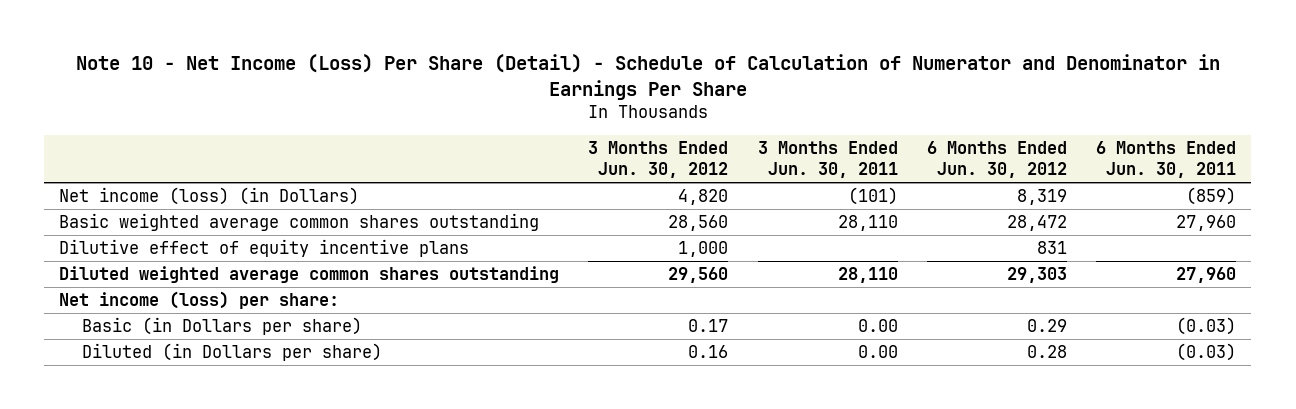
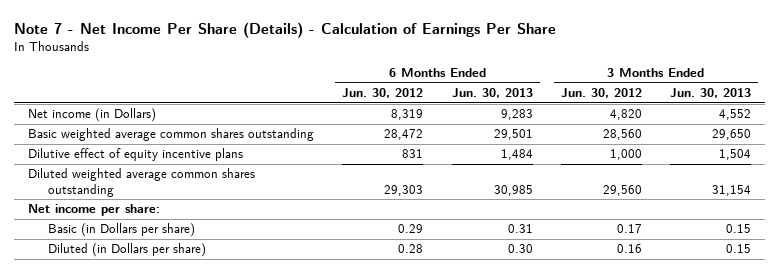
- Note 10 - Net Income (Loss) Per Share (Detail) - Schedule of Calculation of Numerator and Denominator in Earnings Per Share
+ Note 7 - Net Income Per Share (Details) - Calculation of Earnings Per Share
- | 3 Months Ended Jun. 30, 2012 | 3 Months Ended Jun. 30, 2011 | 6 Months Ended Jun. 30, 2012 | 6 Months Ended Jun. 30, 2011
+ | 6 Months Ended Jun. 30, 2012 | 6 Months Ended Jun. 30, 2013 | 3 Months Ended Jun. 30, 2012 | 3 Months Ended Jun. 30, 2013
- Net income (loss) (in Dollars) | 4,820 | (101) | 8,319 | (859)
+ Net income (in Dollars) | 8,319 | 9,283 | 4,820 | 4,552
- Net income (loss) per share:
+ Net income per share:

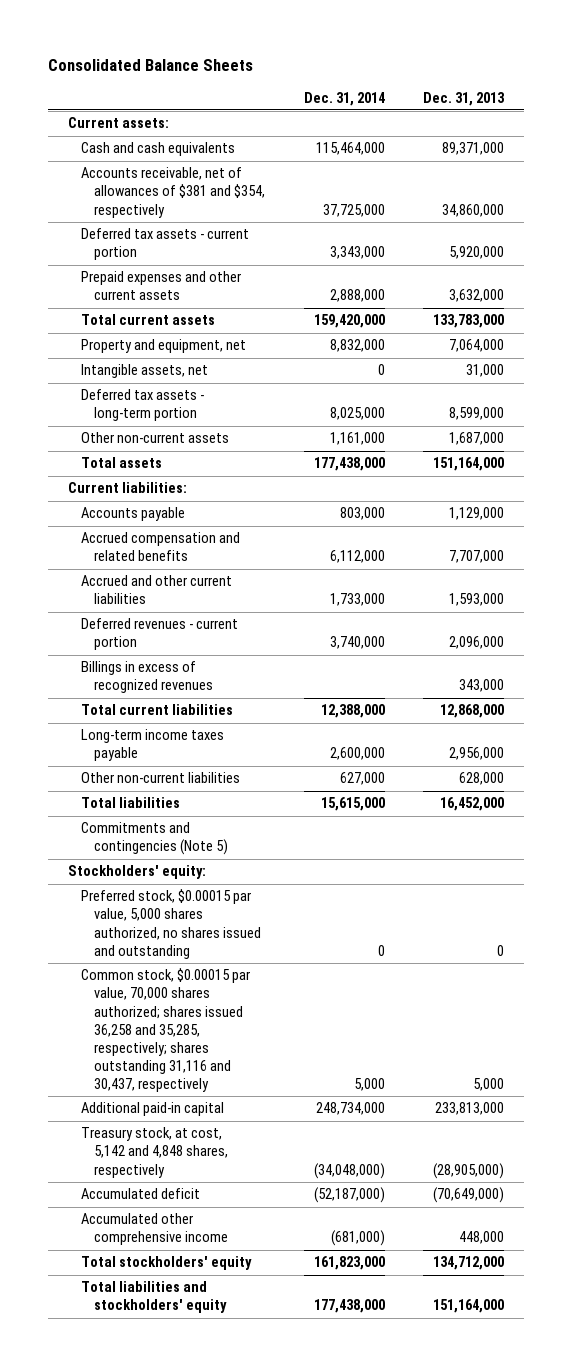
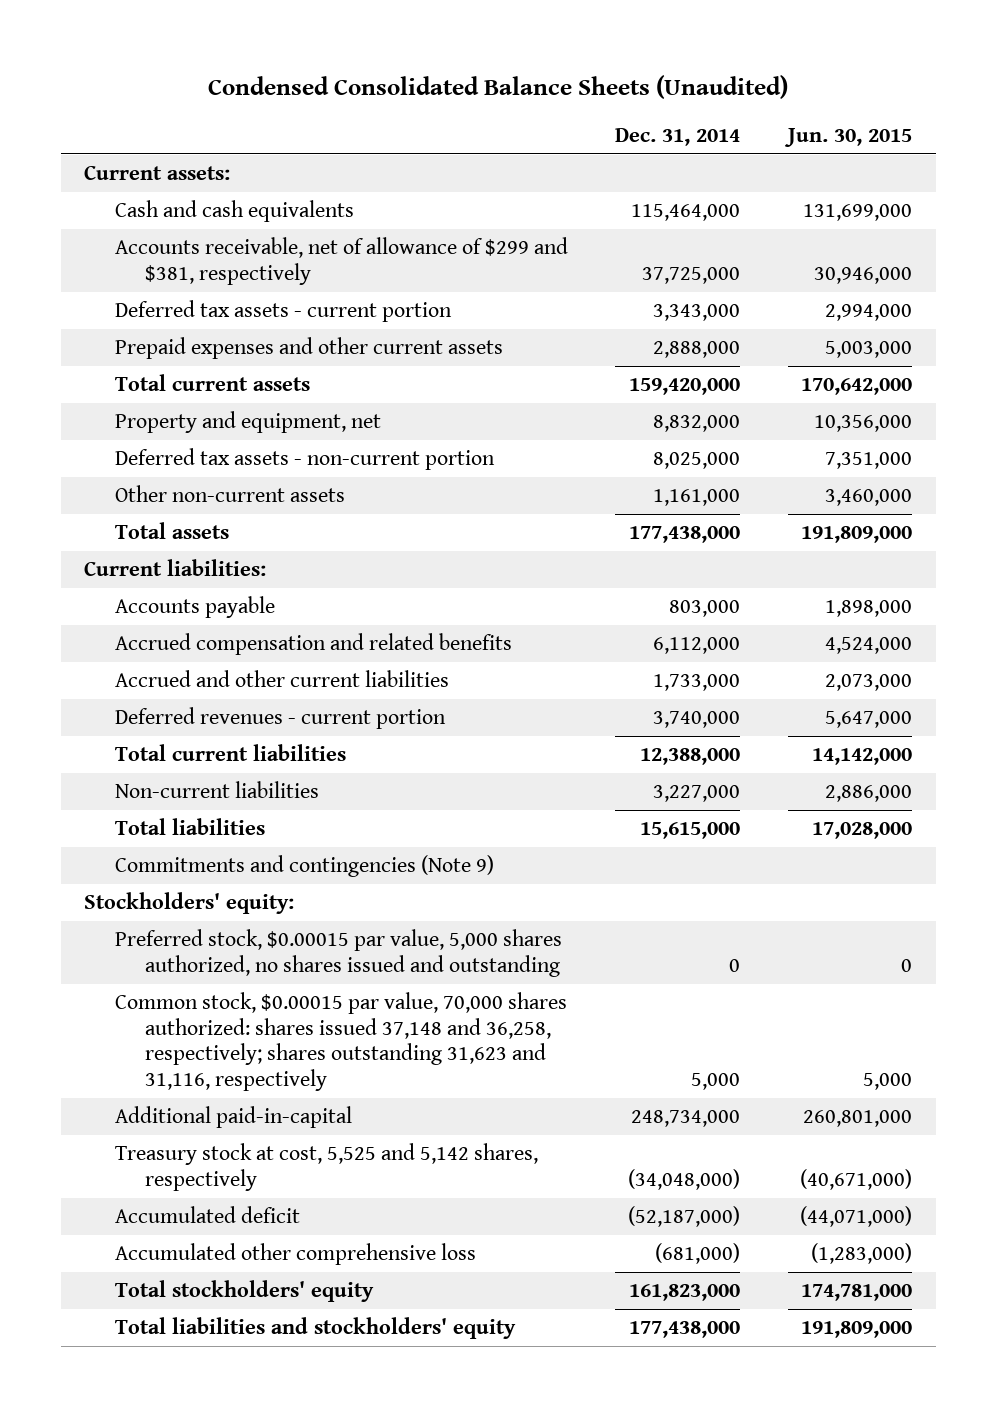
- Consolidated Balance Sheets
+ Condensed Consolidated Balance Sheets (Unaudited)
- | Dec. 31, 2014 | Dec. 31, 2013
+ | Dec. 31, 2014 | Jun. 30, 2015
- Accounts receivable, net of allowances of $381 and $354, respectively | 37,725,000 | 34,860,000
+ Accounts receivable, net of allowance of $299 and $381, respectively | 37,725,000 | 30,946,000
- Intangible assets, net | 0 | 31,000
- Deferred tax assets - long-term portion | 8,025,000 | 8,599,000
+ Deferred tax assets - non-current portion | 8,025,000 | 7,351,000
- Billings in excess of recognized revenues | | 343,000
- Long-term income taxes payable | 2,600,000 | 2,956,000
- Other non-current liabilities | 627,000 | 628,000
+ Non-current liabilities | 3,227,000 | 2,886,000
- Commitments and contingencies (Note 5)
+ Commitments and contingencies (Note 9)
- Common stock, $0.00015 par value, 70,000 shares authorized; shares issued 36,258 and 35,285, respectively; shares outstanding 31,116 and 30,437, respectively | 5,000 | 5,000
- Additional paid-in capital | 248,734,000 | 233,813,000
- Treasury stock, at cost, 5,142 and 4,848 shares, respectively | (34,048,000) | (28,905,000)
+ Common stock, $0.00015 par value, 70,000 shares authorized: shares issued 37,148 and 36,258, respectively; shares outstanding 31,623 and 31,116, respectively | 5,000 | 5,000
+ Additional paid-in-capital | 248,734,000 | 260,801,000
+ Treasury stock at cost, 5,525 and 5,142 shares, respectively | (34,048,000) | (40,671,000)
- Accumulated other comprehensive income | (681,000) | 448,000
+ Accumulated other comprehensive loss | (681,000) | (1,283,000)

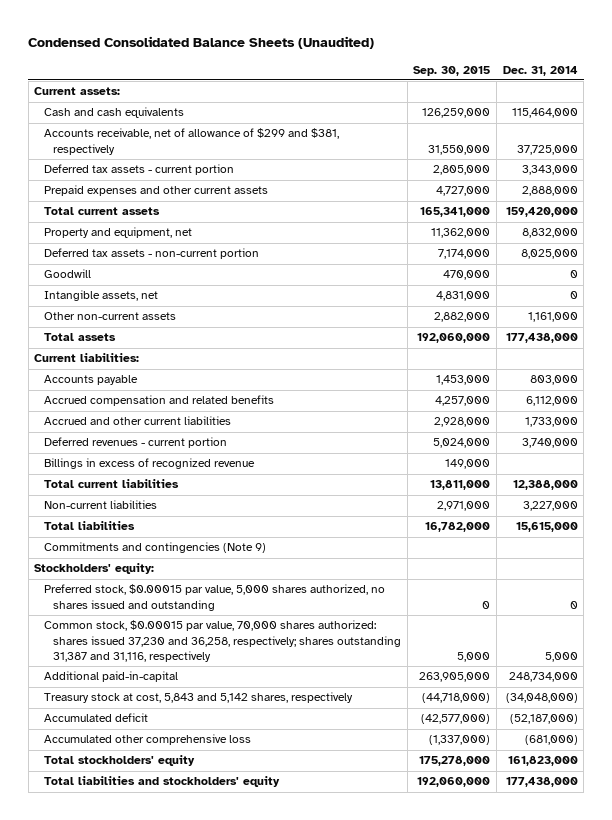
- | Dec. 31, 2014 | Jun. 30, 2015
+ | Sep. 30, 2015 | Dec. 31, 2014
+ Goodwill | 470,000 | 0
+ Intangible assets, net | 4,831,000 | 0
+ Billings in excess of recognized revenue | 149,000 |
- Common stock, $0.00015 par value, 70,000 shares authorized: shares issued 37,148 and 36,258, respectively; shares outstanding 31,623 and 31,116, respectively | 5,000 | 5,000
+ Common stock, $0.00015 par value, 70,000 shares authorized: shares issued 37,230 and 36,258, respectively; shares outstanding 31,387 and 31,116, respectively | 5,000 | 5,000
- Treasury stock at cost, 5,525 and 5,142 shares, respectively | (34,048,000) | (40,671,000)
+ Treasury stock at cost, 5,843 and 5,142 shares, respectively | (44,718,000) | (34,048,000)

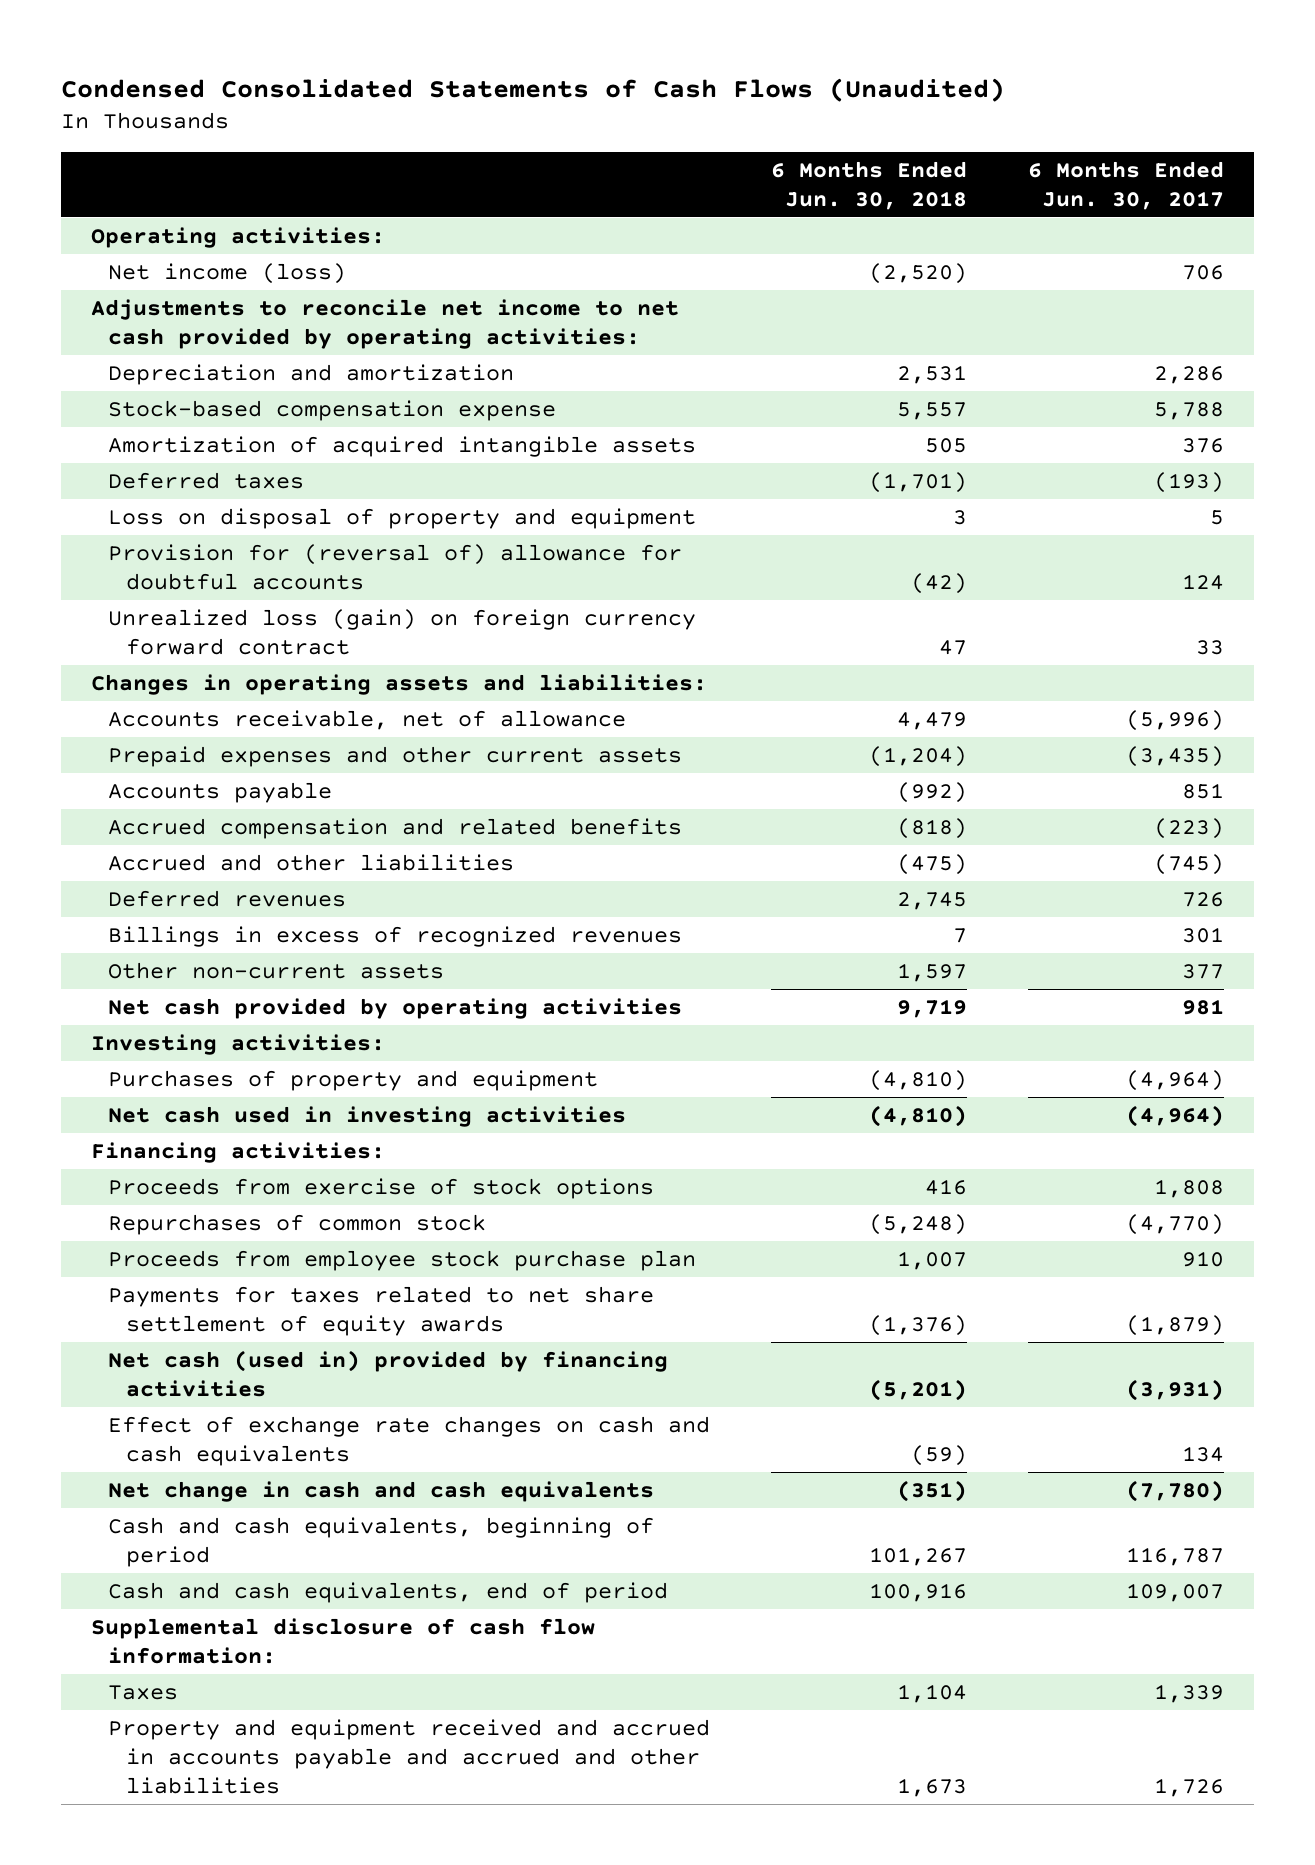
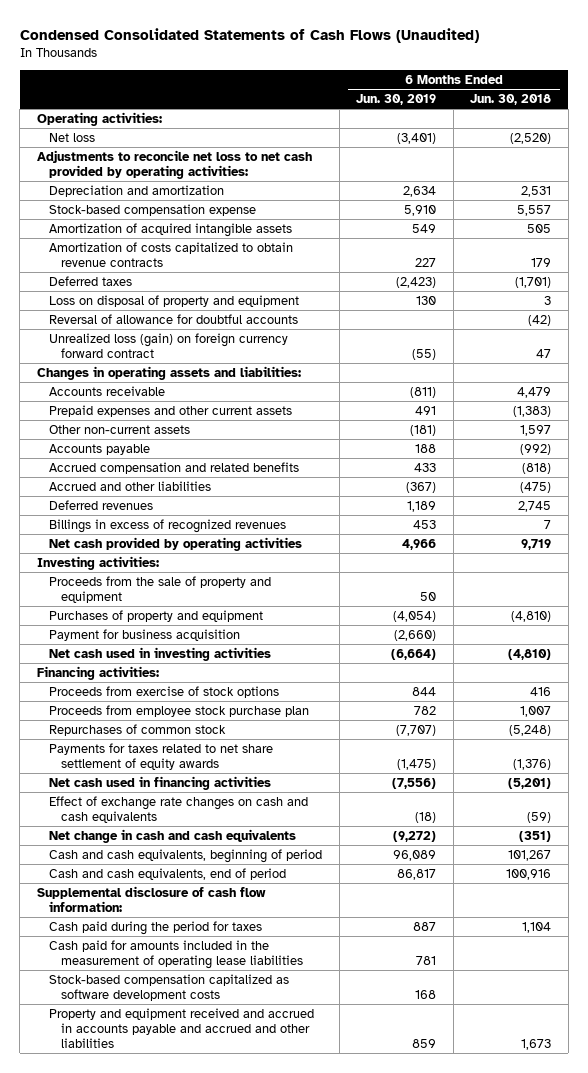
- | 6 Months Ended Jun. 30, 2018 | 6 Months Ended Jun. 30, 2017
+ | 6 Months Ended Jun. 30, 2019 | 6 Months Ended Jun. 30, 2018
- Net income (loss) | (2,520) | 706
- Adjustments to reconcile net income to net cash provided by operating activities:
+ Net loss | (3,401) | (2,520)
+ Adjustments to reconcile net loss to net cash provided by operating activities:
+ Amortization of costs capitalized to obtain revenue contracts | 227 | 179
- Provision for (reversal of) allowance for doubtful accounts | (42) | 124
+ Reversal of allowance for doubtful accounts | | (42)
- Accounts receivable, net of allowance | 4,479 | (5,996)
- Prepaid expenses and other current assets | (1,204) | (3,435)
+ Accounts receivable | (811) | 4,479
+ Prepaid expenses and other current assets | 491 | (1,383)
moved up: Other non-current assets | (181) | 1,597
+ Proceeds from the sale of property and equipment | 50 |
+ Payment for business acquisition | (2,660) |
moved down: Repurchases of common stock | (7,707) | (5,248)
- Net cash (used in) provided by financing activities | (5,201) | (3,931)
+ Net cash used in financing activities | (7,556) | (5,201)
- Taxes | 1,104 | 1,339
+ Cash paid during the period for taxes | 887 | 1,104
+ Cash paid for amounts included in the measurement of operating lease liabilities | 781 |
+ Stock-based compensation capitalized as software development costs | 168 |

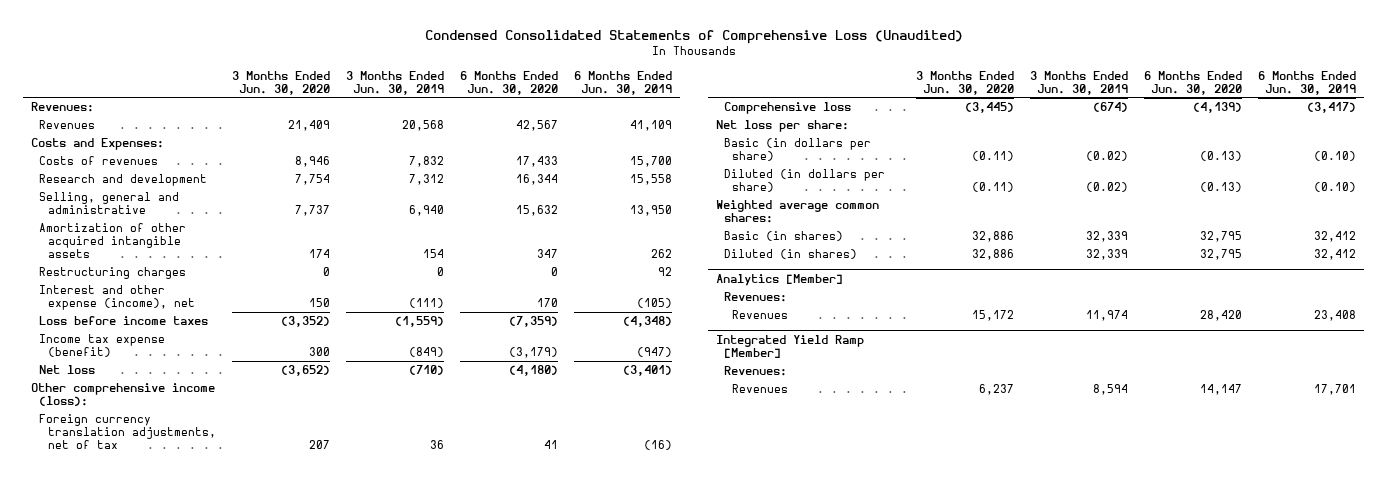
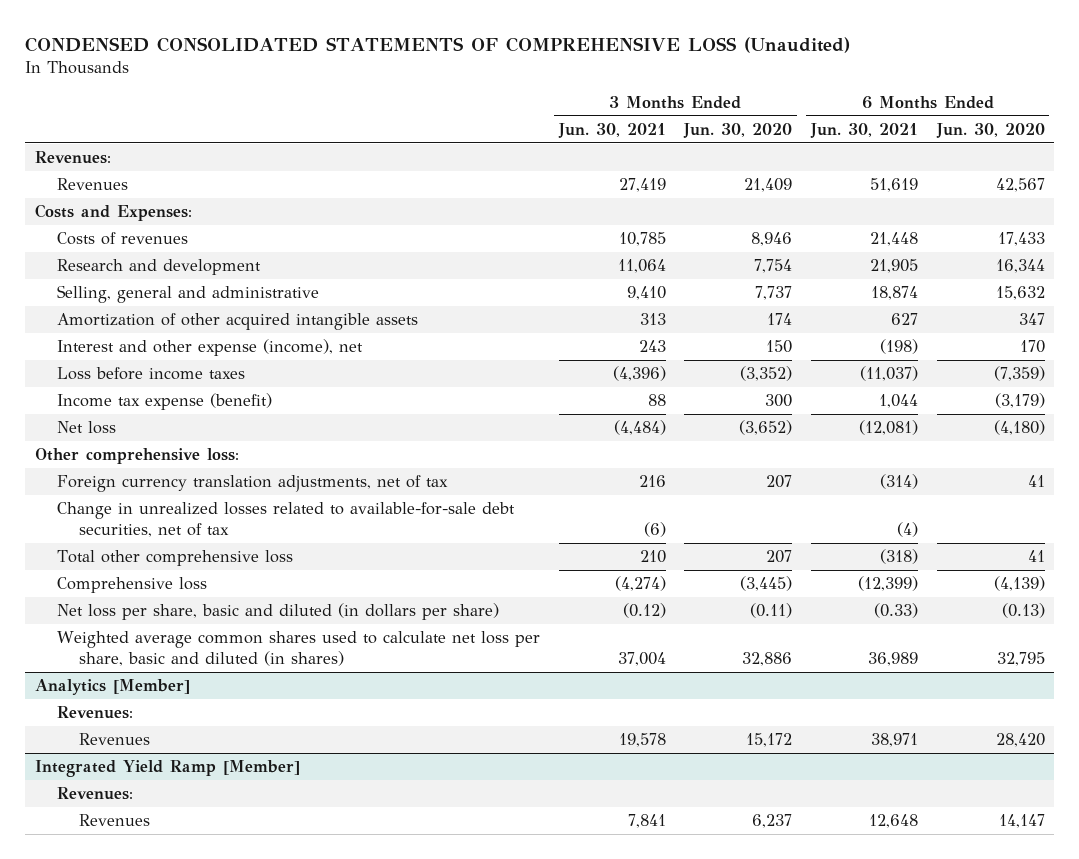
- Condensed Consolidated Statements of Comprehensive Loss (Unaudited)
+ CONDENSED CONSOLIDATED STATEMENTS OF COMPREHENSIVE LOSS (Unaudited)
- | 3 Months Ended Jun. 30, 2020 | 3 Months Ended Jun. 30, 2019 | 6 Months Ended Jun. 30, 2020 | 6 Months Ended Jun. 30, 2019
+ | 3 Months Ended Jun. 30, 2021 | 3 Months Ended Jun. 30, 2020 | 6 Months Ended Jun. 30, 2021 | 6 Months Ended Jun. 30, 2020
- Restructuring charges | 0 | 0 | 0 | 92
- Other comprehensive income (loss):
+ Other comprehensive loss:
+ Change in unrealized losses related to available-for-sale debt securities, net of tax | (6) | | (4) |
+ Total other comprehensive loss | 210 | 207 | (318) | 41
- Net loss per share:
- Basic (in dollars per share) | (0.11) | (0.02) | (0.13) | (0.10)
- Diluted (in dollars per share) | (0.11) | (0.02) | (0.13) | (0.10)
- Weighted average common shares:
- Basic (in shares) | 32,886 | 32,339 | 32,795 | 32,412
- Diluted (in shares) | 32,886 | 32,339 | 32,795 | 32,412
+ Net loss per share, basic and diluted (in dollars per share) | (0.12) | (0.11) | (0.33) | (0.13)
+ Weighted average common shares used to calculate net loss per share, basic and diluted (in shares) | 37,004 | 32,886 | 36,989 | 32,795

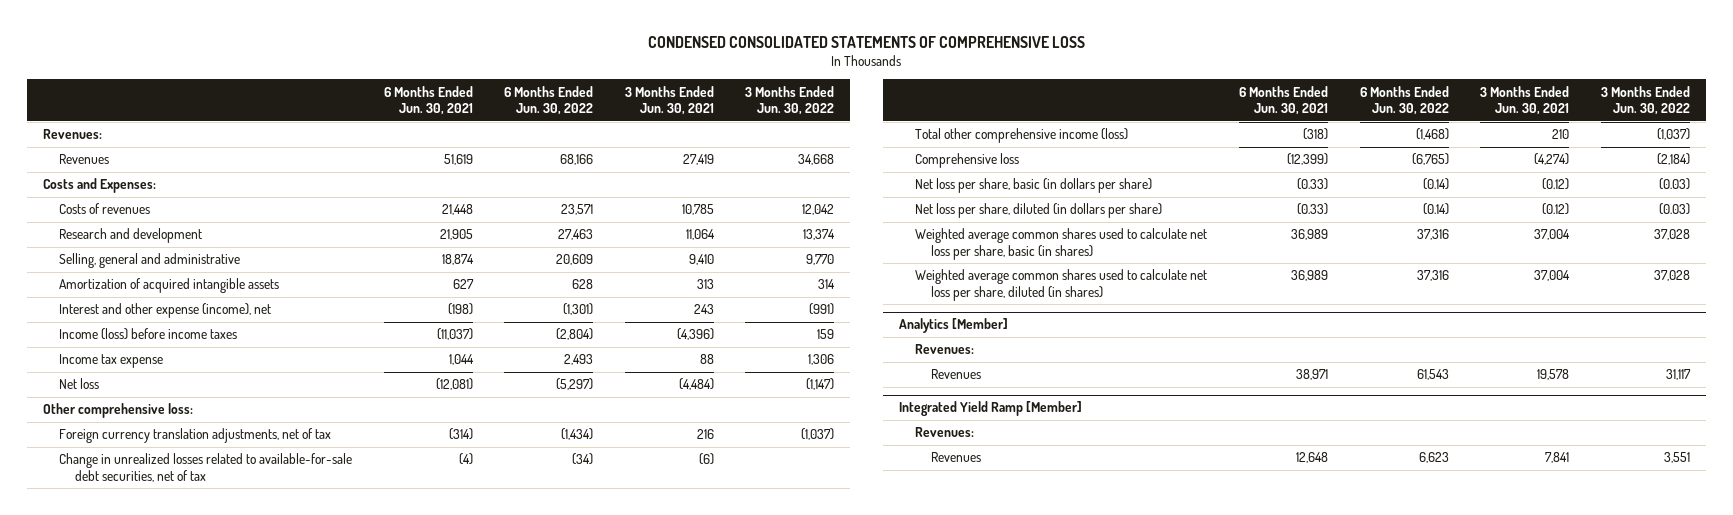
- CONDENSED CONSOLIDATED STATEMENTS OF COMPREHENSIVE LOSS (Unaudited)
+ CONDENSED CONSOLIDATED STATEMENTS OF COMPREHENSIVE LOSS
- | 3 Months Ended Jun. 30, 2021 | 3 Months Ended Jun. 30, 2020 | 6 Months Ended Jun. 30, 2021 | 6 Months Ended Jun. 30, 2020
+ | 6 Months Ended Jun. 30, 2021 | 6 Months Ended Jun. 30, 2022 | 3 Months Ended Jun. 30, 2021 | 3 Months Ended Jun. 30, 2022
- Amortization of other acquired intangible assets | 313 | 174 | 627 | 347
+ Amortization of acquired intangible assets | 627 | 628 | 313 | 314
- Loss before income taxes | (4,396) | (3,352) | (11,037) | (7,359)
- Income tax expense (benefit) | 88 | 300 | 1,044 | (3,179)
+ Income (loss) before income taxes | (11,037) | (2,804) | (4,396) | 159
+ Income tax expense | 1,044 | 2,493 | 88 | 1,306
- Total other comprehensive loss | 210 | 207 | (318) | 41
+ Total other comprehensive income (loss) | (318) | (1,468) | 210 | (1,037)
- Net loss per share, basic and diluted (in dollars per share) | (0.12) | (0.11) | (0.33) | (0.13)
- Weighted average common shares used to calculate net loss per share, basic and diluted (in shares) | 37,004 | 32,886 | 36,989 | 32,795
+ Net loss per share, basic (in dollars per share) | (0.33) | (0.14) | (0.12) | (0.03)
+ Net loss per share, diluted (in dollars per share) | (0.33) | (0.14) | (0.12) | (0.03)
+ Weighted average common shares used to calculate net loss per share, basic (in shares) | 36,989 | 37,316 | 37,004 | 37,028
+ Weighted average common shares used to calculate net loss per share, diluted (in shares) | 36,989 | 37,316 | 37,004 | 37,028

